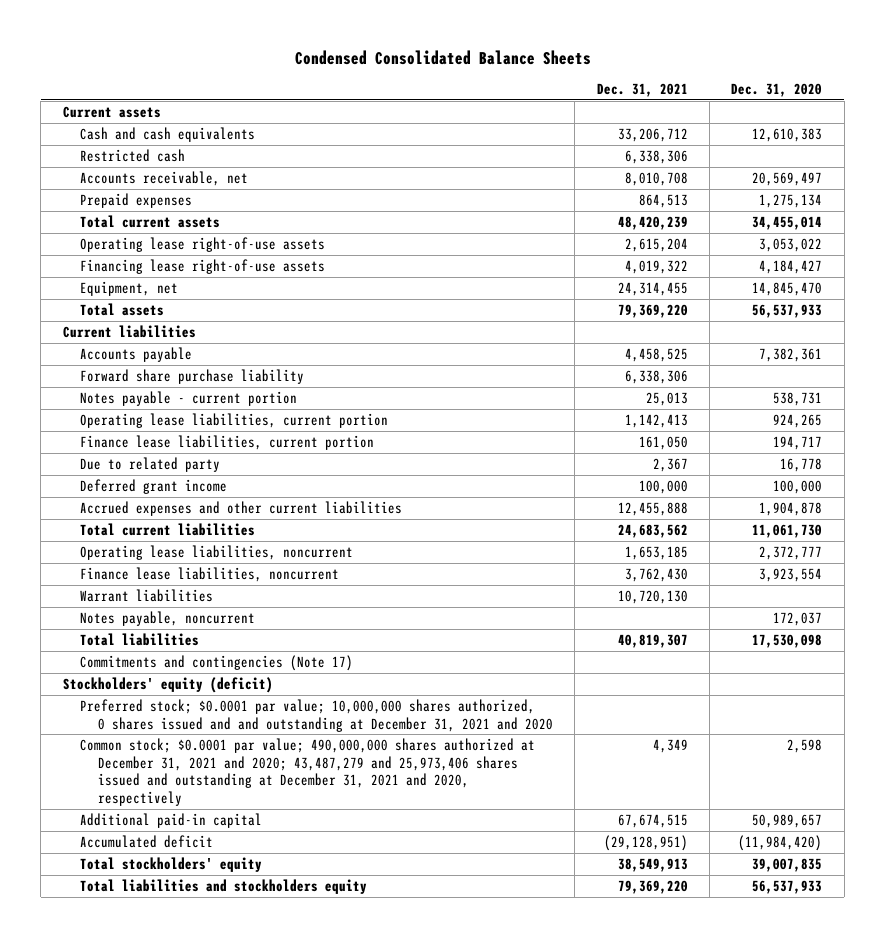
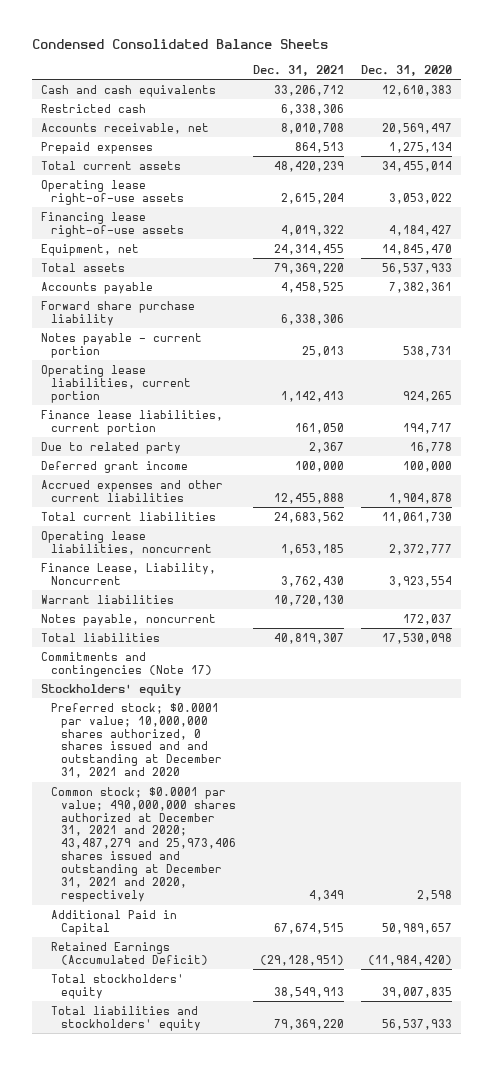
- Current assets
- Current liabilities
- Finance lease liabilities, noncurrent | 3,762,430 | 3,923,554
+ Finance Lease, Liability, Noncurrent | 3,762,430 | 3,923,554
- Stockholders' equity (deficit)
+ Stockholders' equity
- Additional paid-in capital | 67,674,515 | 50,989,657
- Accumulated deficit | (29,128,951) | (11,984,420)
+ Additional Paid in Capital | 67,674,515 | 50,989,657
+ Retained Earnings (Accumulated Deficit) | (29,128,951) | (11,984,420)
- Total liabilities and stockholders equity | 79,369,220 | 56,537,933
+ Total liabilities and stockholders' equity | 79,369,220 | 56,537,933

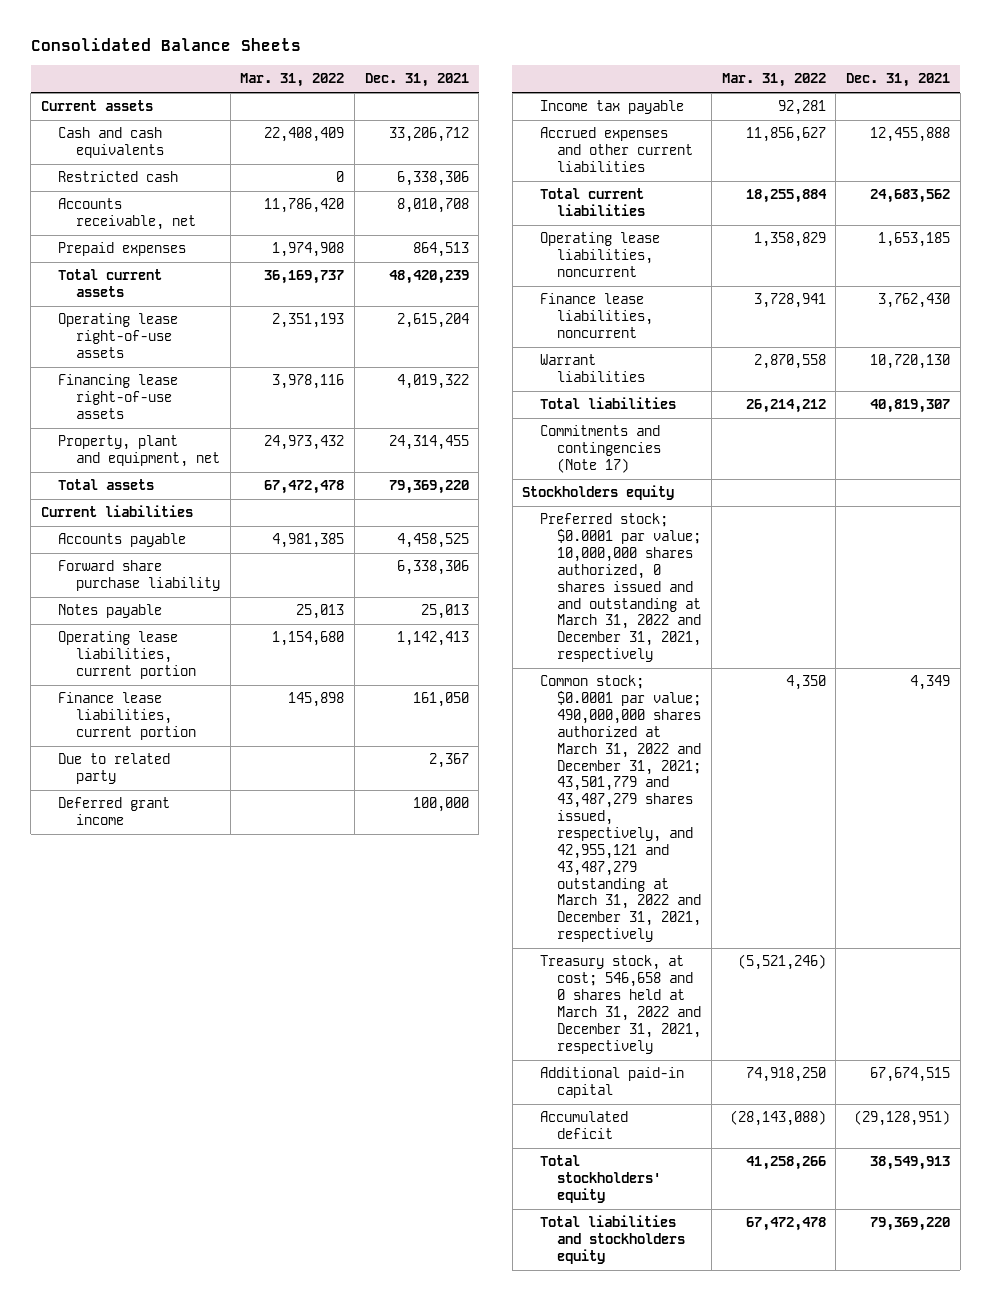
- Condensed Consolidated Balance Sheets
+ Consolidated Balance Sheets
- | Dec. 31, 2021 | Dec. 31, 2020
+ | Mar. 31, 2022 | Dec. 31, 2021
+ Current assets
- Equipment, net | 24,314,455 | 14,845,470
+ Property, plant and equipment, net | 24,973,432 | 24,314,455
+ Current liabilities
- Notes payable - current portion | 25,013 | 538,731
+ Notes payable | 25,013 | 25,013
+ Income tax payable | 92,281 |
- Finance Lease, Liability, Noncurrent | 3,762,430 | 3,923,554
+ Finance lease liabilities, noncurrent | 3,728,941 | 3,762,430
- Notes payable, noncurrent | | 172,037
- Stockholders' equity
- Preferred stock; $0.0001 par value; 10,000,000 shares authorized, 0 shares issued and and outstanding at December 31, 2021 and 2020
- Common stock; $0.0001 par value; 490,000,000 shares authorized at December 31, 2021 and 2020; 43,487,279 and 25,973,406 shares issued and outstanding at December 31, 2021 and 2020, respectively | 4,349 | 2,598
- Additional Paid in Capital | 67,674,515 | 50,989,657
- Retained Earnings (Accumulated Deficit) | (29,128,951) | (11,984,420)
+ Stockholders equity
+ Preferred stock; $0.0001 par value; 10,000,000 shares authorized, 0 shares issued and and outstanding at March 31, 2022 and December 31, 2021, respectively
+ Common stock; $0.0001 par value; 490,000,000 shares authorized at March 31, 2022 and December 31, 2021; 43,501,779 and 43,487,279 shares issued, respectively, and 42,955,121 and 43,487,279 outstanding at March 31, 2022 and December 31, 2021, respectively | 4,350 | 4,349
+ Treasury stock, at cost; 546,658 and 0 shares held at March 31, 2022 and December 31, 2021, respectively | (5,521,246) |
+ Additional paid-in capital | 74,918,250 | 67,674,515
+ Accumulated deficit | (28,143,088) | (29,128,951)
- Total liabilities and stockholders' equity | 79,369,220 | 56,537,933
+ Total liabilities and stockholders equity | 67,472,478 | 79,369,220

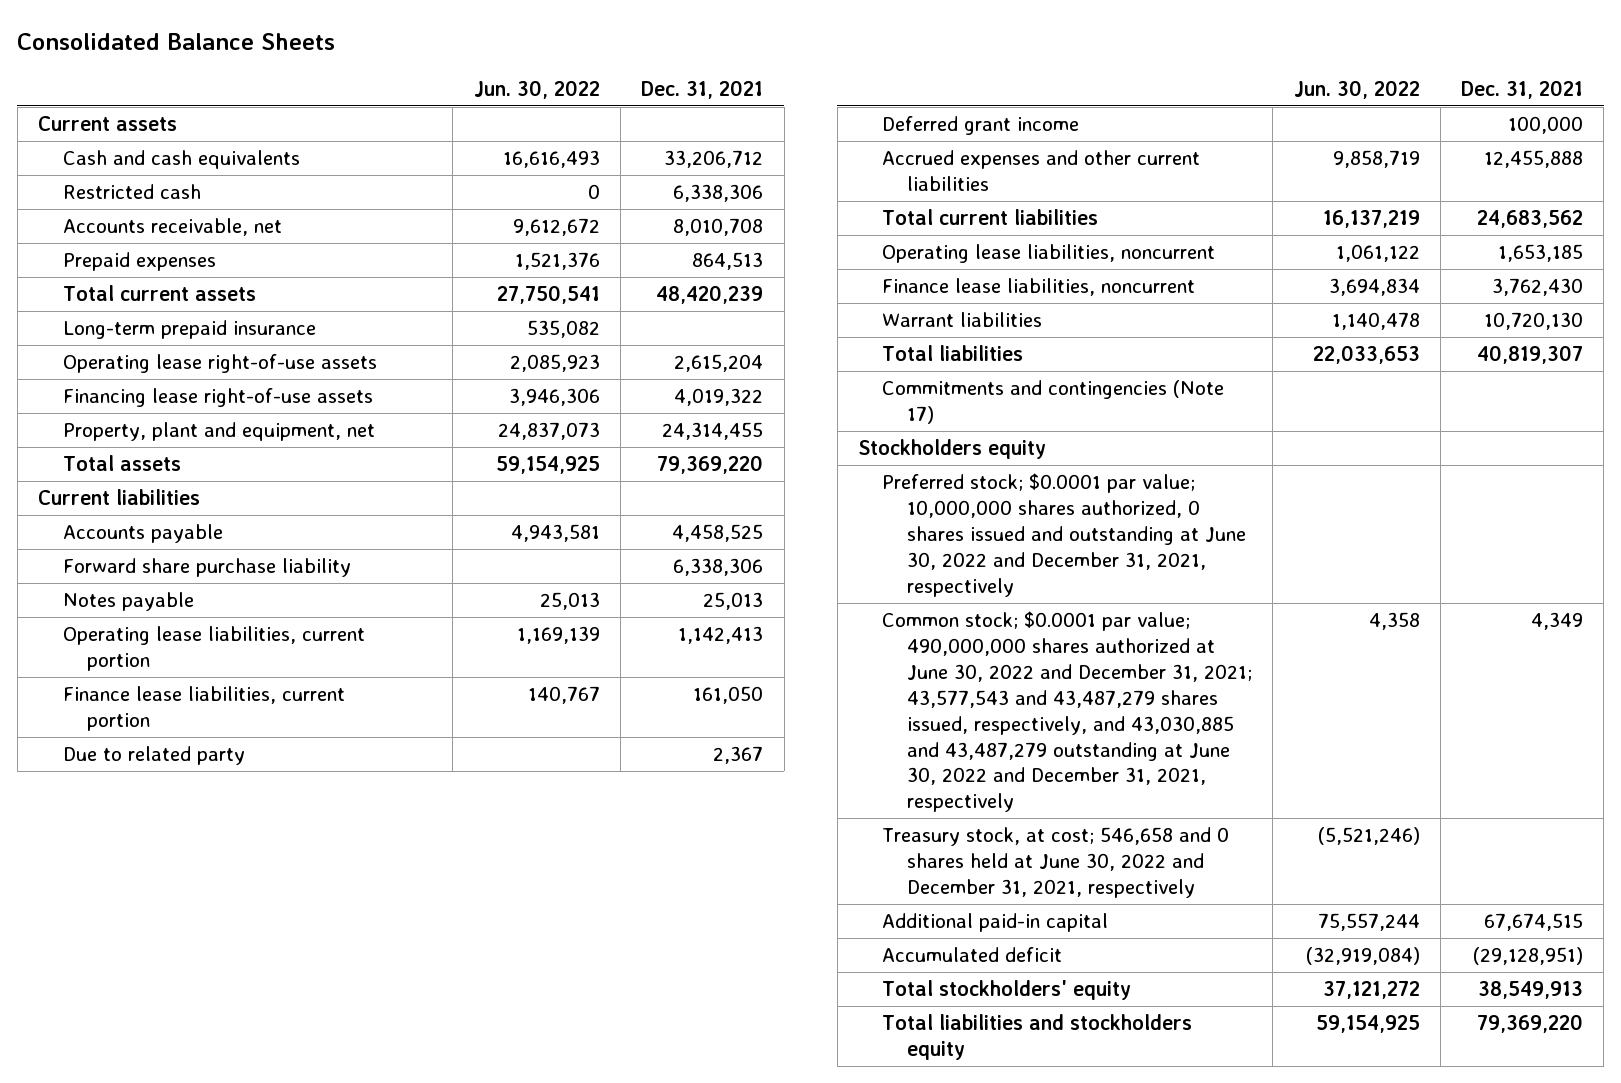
- | Mar. 31, 2022 | Dec. 31, 2021
+ | Jun. 30, 2022 | Dec. 31, 2021
+ Long-term prepaid insurance | 535,082 |
- Income tax payable | 92,281 |
- Preferred stock; $0.0001 par value; 10,000,000 shares authorized, 0 shares issued and and outstanding at March 31, 2022 and December 31, 2021, respectively
- Common stock; $0.0001 par value; 490,000,000 shares authorized at March 31, 2022 and December 31, 2021; 43,501,779 and 43,487,279 shares issued, respectively, and 42,955,121 and 43,487,279 outstanding at March 31, 2022 and December 31, 2021, respectively | 4,350 | 4,349
- Treasury stock, at cost; 546,658 and 0 shares held at March 31, 2022 and December 31, 2021, respectively | (5,521,246) |
+ Preferred stock; $0.0001 par value; 10,000,000 shares authorized, 0 shares issued and outstanding at June 30, 2022 and December 31, 2021, respectively
+ Common stock; $0.0001 par value; 490,000,000 shares authorized at June 30, 2022 and December 31, 2021; 43,577,543 and 43,487,279 shares issued, respectively, and 43,030,885 and 43,487,279 outstanding at June 30, 2022 and December 31, 2021, respectively | 4,358 | 4,349
+ Treasury stock, at cost; 546,658 and 0 shares held at June 30, 2022 and December 31, 2021, respectively | (5,521,246) |

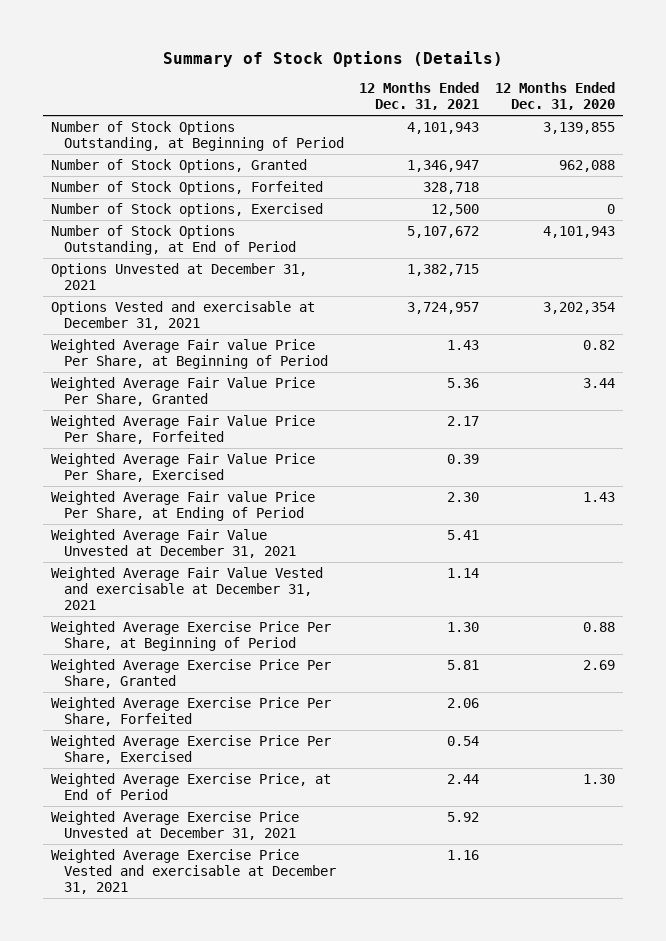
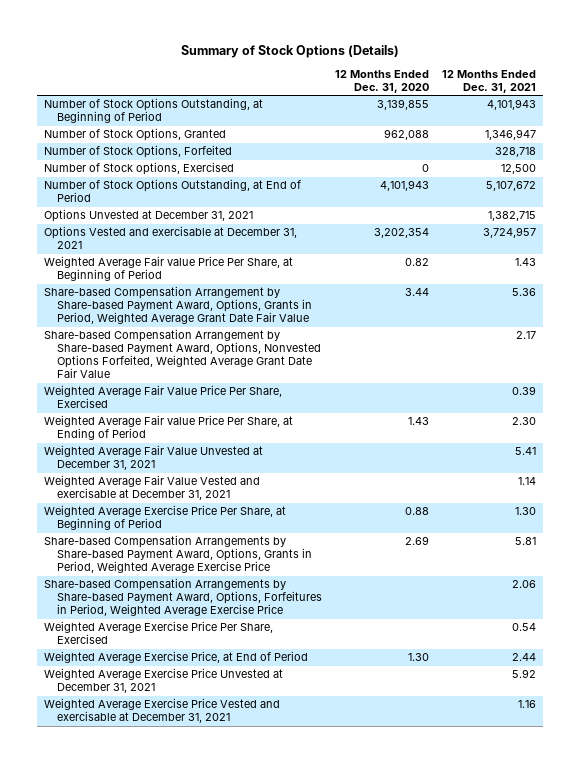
- | 12 Months Ended Dec. 31, 2021 | 12 Months Ended Dec. 31, 2020
+ | 12 Months Ended Dec. 31, 2020 | 12 Months Ended Dec. 31, 2021
- Weighted Average Fair Value Price Per Share, Granted | 5.36 | 3.44
- Weighted Average Fair Value Price Per Share, Forfeited | 2.17 |
+ Share-based Compensation Arrangement by Share-based Payment Award, Options, Grants in Period, Weighted Average Grant Date Fair Value | 3.44 | 5.36
+ Share-based Compensation Arrangement by Share-based Payment Award, Options, Nonvested Options Forfeited, Weighted Average Grant Date Fair Value | | 2.17
- Weighted Average Exercise Price Per Share, Granted | 5.81 | 2.69
- Weighted Average Exercise Price Per Share, Forfeited | 2.06 |
+ Share-based Compensation Arrangements by Share-based Payment Award, Options, Grants in Period, Weighted Average Exercise Price | 2.69 | 5.81
+ Share-based Compensation Arrangements by Share-based Payment Award, Options, Forfeitures in Period, Weighted Average Exercise Price | | 2.06

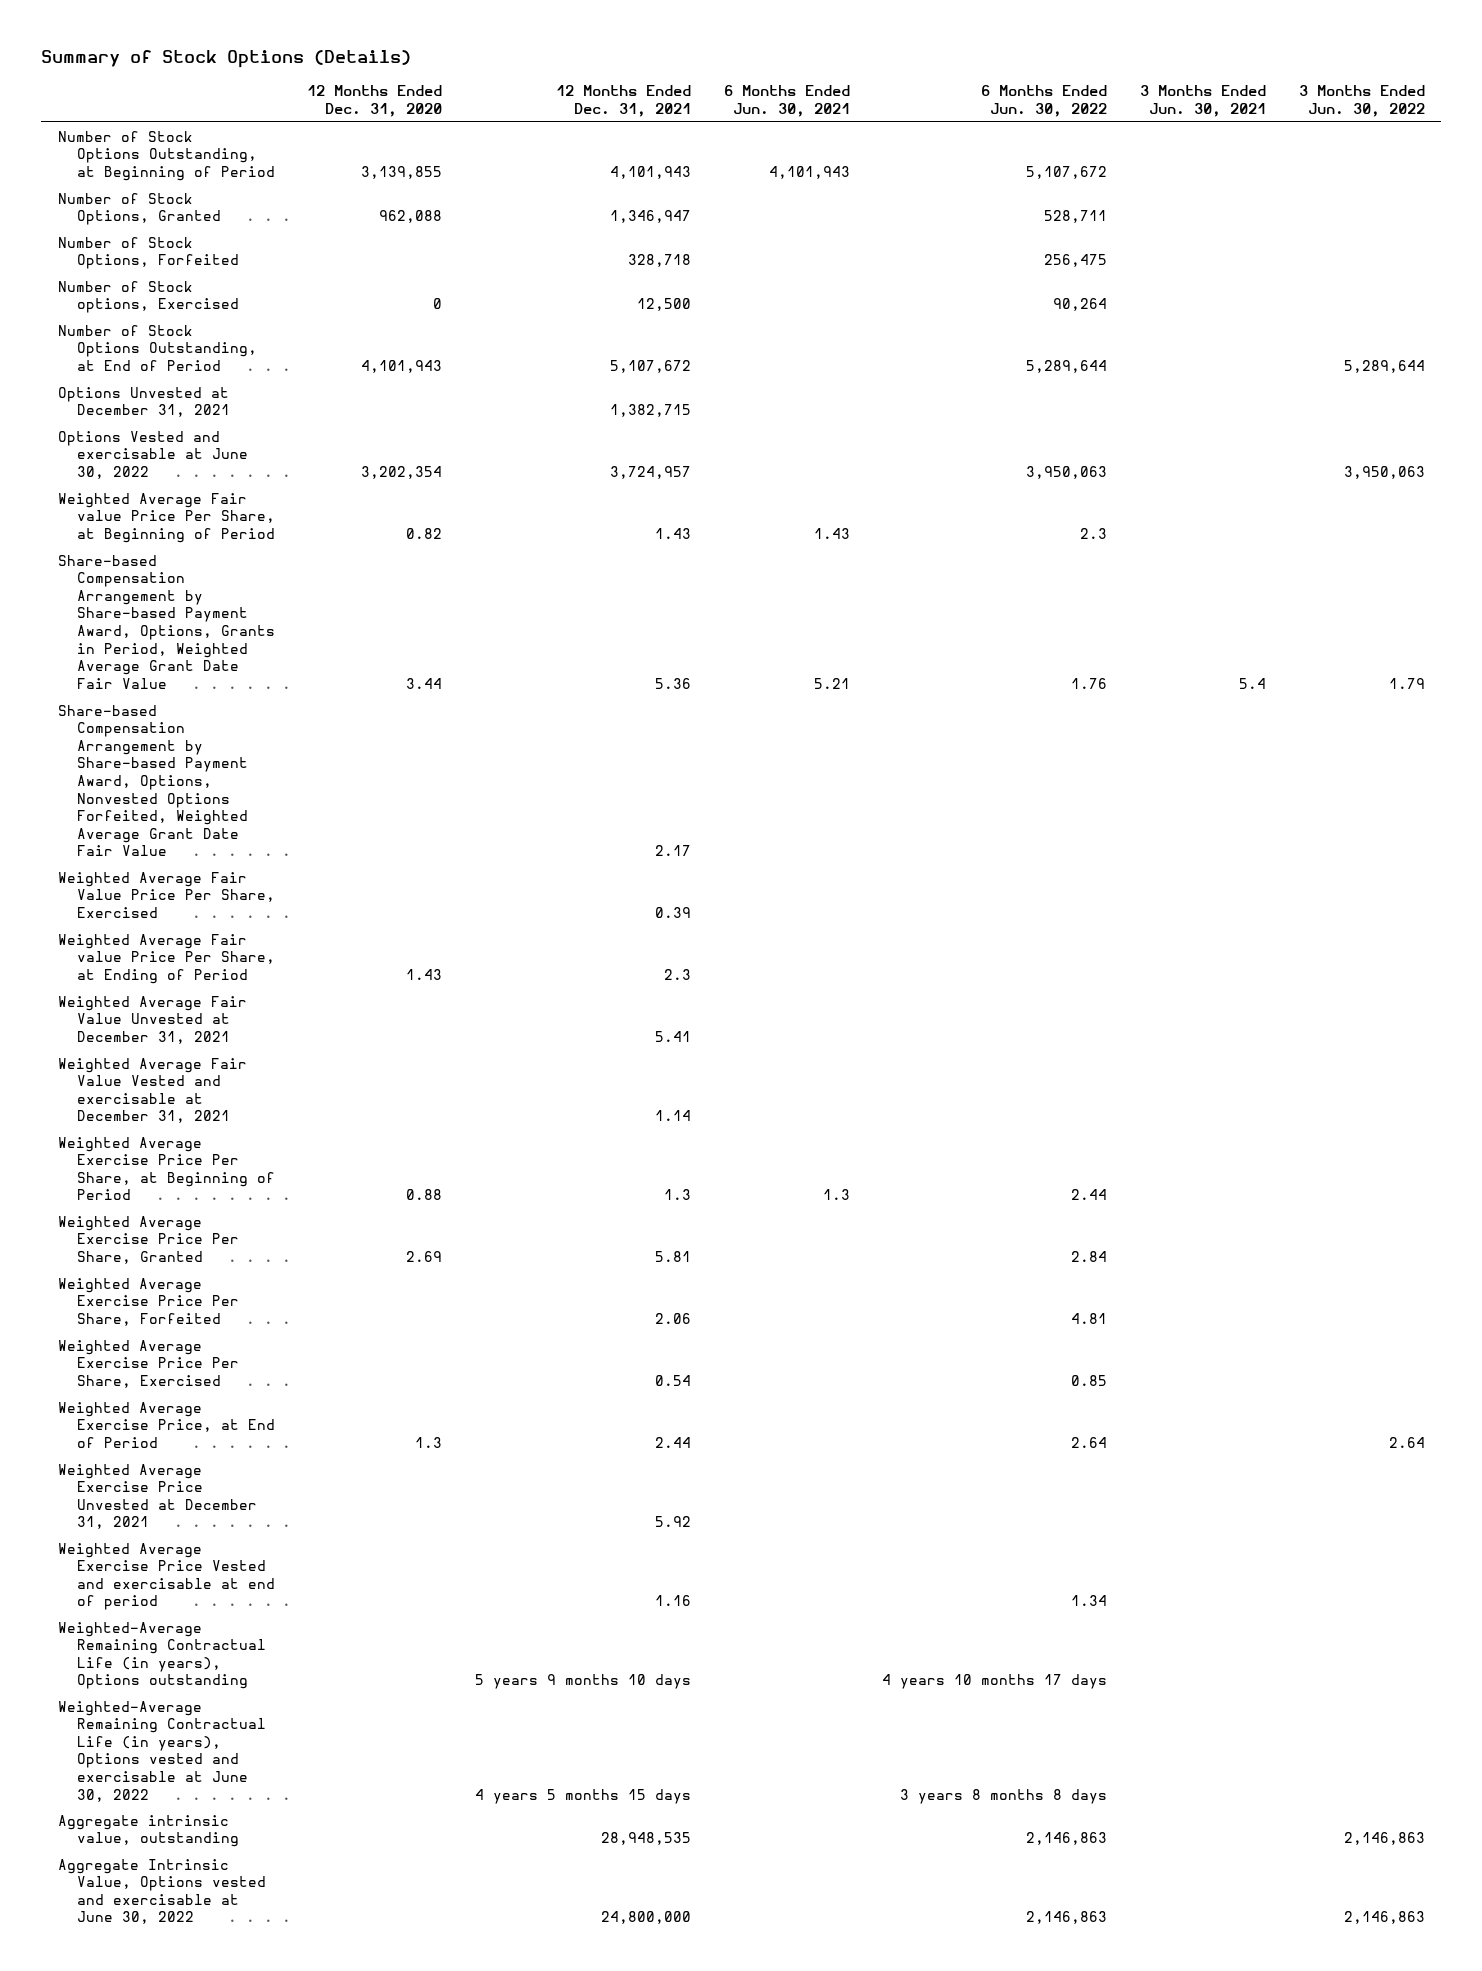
- | 12 Months Ended Dec. 31, 2020 | 12 Months Ended Dec. 31, 2021
+ | 12 Months Ended Dec. 31, 2020 | 12 Months Ended Dec. 31, 2021 | 6 Months Ended Jun. 30, 2021 | 6 Months Ended Jun. 30, 2022 | 3 Months Ended Jun. 30, 2021 | 3 Months Ended Jun. 30, 2022
- Options Vested and exercisable at December 31, 2021 | 3,202,354 | 3,724,957
+ Options Vested and exercisable at June 30, 2022 | 3,202,354 | 3,724,957 | | 3,950,063 | | 3,950,063
- Weighted Average Fair value Price Per Share, at Ending of Period | 1.43 | 2.30
+ Weighted Average Fair value Price Per Share, at Ending of Period | 1.43 | 2.3 | | | |
- Weighted Average Exercise Price Per Share, at Beginning of Period | 0.88 | 1.30
- Share-based Compensation Arrangements by Share-based Payment Award, Options, Grants in Period, Weighted Average Exercise Price | 2.69 | 5.81
- Share-based Compensation Arrangements by Share-based Payment Award, Options, Forfeitures in Period, Weighted Average Exercise Price | | 2.06
+ Weighted Average Exercise Price Per Share, at Beginning of Period | 0.88 | 1.3 | 1.3 | 2.44 | |
+ Weighted Average Exercise Price Per Share, Granted | 2.69 | 5.81 | | 2.84 | |
+ Weighted Average Exercise Price Per Share, Forfeited | | 2.06 | | 4.81 | |
- Weighted Average Exercise Price, at End of Period | 1.30 | 2.44
+ Weighted Average Exercise Price, at End of Period | 1.3 | 2.44 | | 2.64 | | 2.64
- Weighted Average Exercise Price Vested and exercisable at December 31, 2021 | | 1.16
+ Weighted Average Exercise Price Vested and exercisable at end of period | | 1.16 | | 1.34 | |
+ Weighted-Average Remaining Contractual Life (in years), Options outstanding | | 5 years 9 months 10 days | | 4 years 10 months 17 days | |
+ Weighted-Average Remaining Contractual Life (in years), Options vested and exercisable at June 30, 2022 | | 4 years 5 months 15 days | | 3 years 8 months 8 days | |
+ Aggregate intrinsic value, outstanding | | 28,948,535 | | 2,146,863 | | 2,146,863
+ Aggregate Intrinsic Value, Options vested and exercisable at June 30, 2022 | | 24,800,000 | | 2,146,863 | | 2,146,863

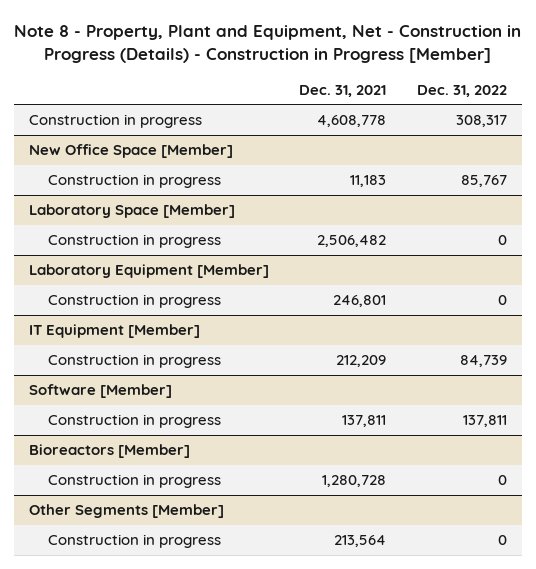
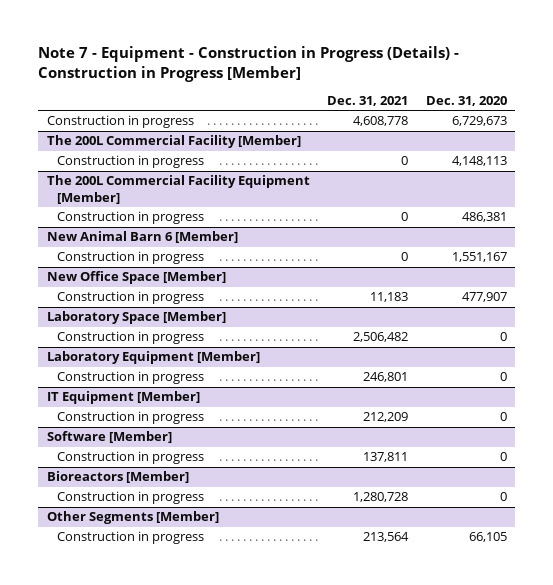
- Note 8 - Property, Plant and Equipment, Net - Construction in Progress (Details) - Construction in Progress [Member]
+ Note 7 - Equipment - Construction in Progress (Details) - Construction in Progress [Member]
- | Dec. 31, 2021 | Dec. 31, 2022
+ | Dec. 31, 2021 | Dec. 31, 2020
+ The 200L Commercial Facility [Member]
+ Construction in progress | 0 | 4,148,113
+ The 200L Commercial Facility Equipment [Member]
+ Construction in progress | 0 | 486,381
+ New Animal Barn 6 [Member]
+ Construction in progress | 0 | 1,551,167

